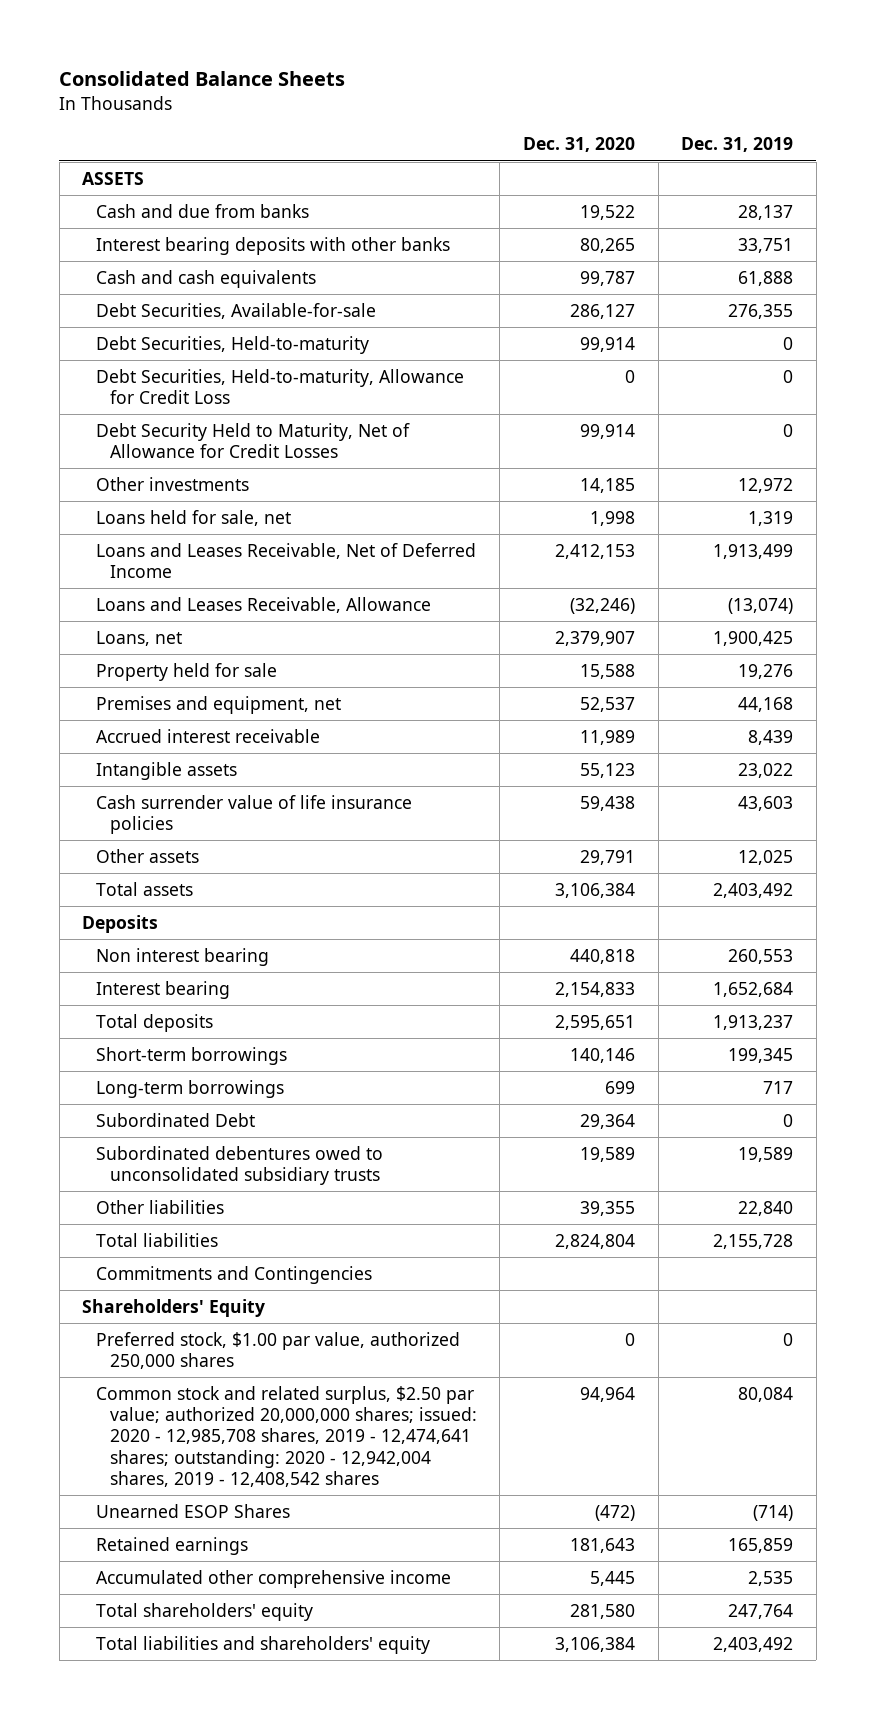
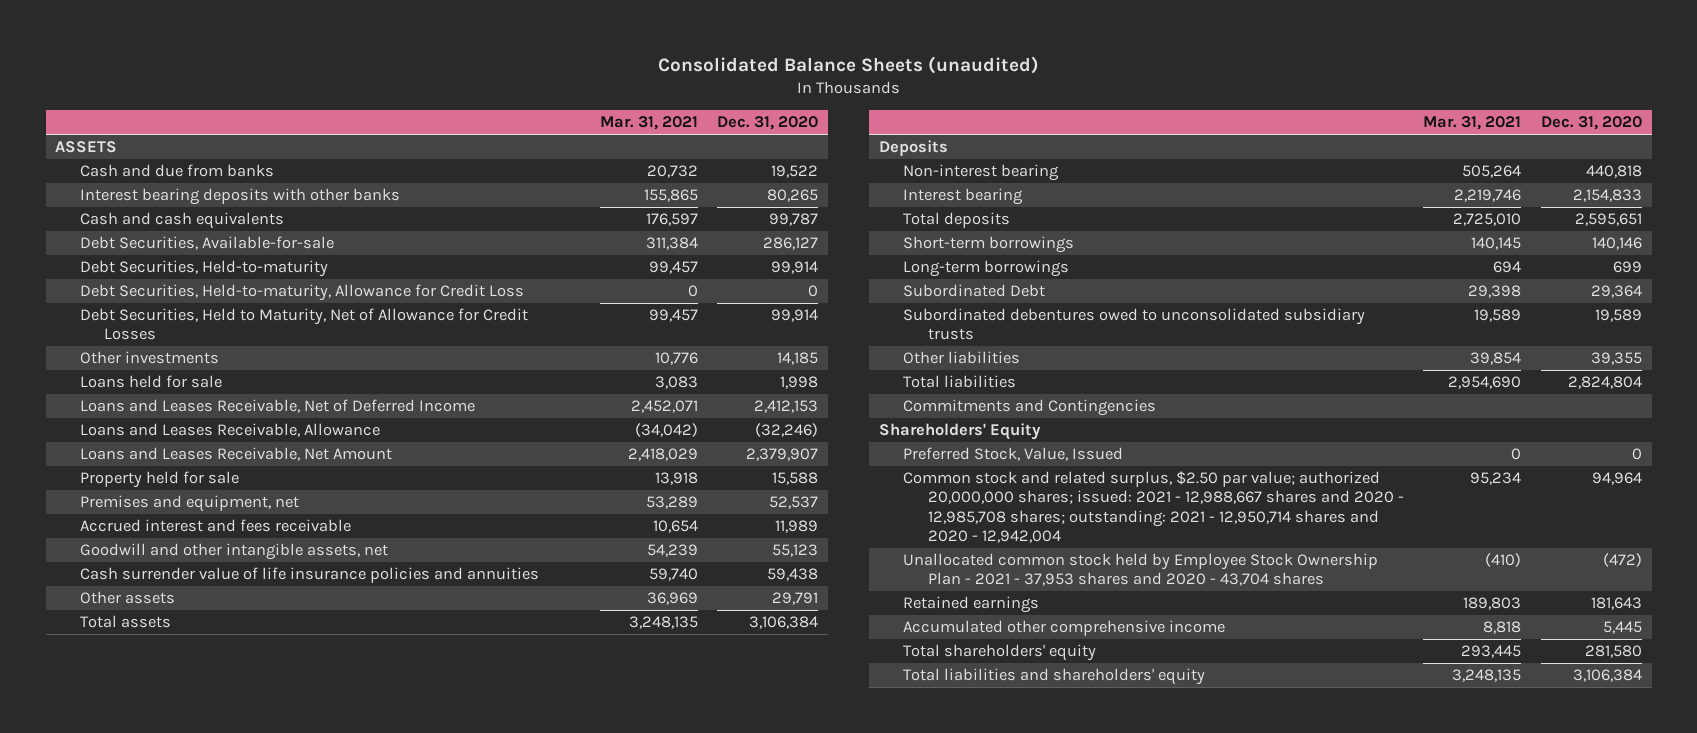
- Consolidated Balance Sheets
+ Consolidated Balance Sheets (unaudited)
- | Dec. 31, 2020 | Dec. 31, 2019
+ | Mar. 31, 2021 | Dec. 31, 2020
- Debt Security Held to Maturity, Net of Allowance for Credit Losses | 99,914 | 0
+ Debt Securities, Held to Maturity, Net of Allowance for Credit Losses | 99,457 | 99,914
- Loans held for sale, net | 1,998 | 1,319
+ Loans held for sale | 3,083 | 1,998
- Loans, net | 2,379,907 | 1,900,425
+ Loans and Leases Receivable, Net Amount | 2,418,029 | 2,379,907
- Accrued interest receivable | 11,989 | 8,439
- Intangible assets | 55,123 | 23,022
- Cash surrender value of life insurance policies | 59,438 | 43,603
+ Accrued interest and fees receivable | 10,654 | 11,989
+ Goodwill and other intangible assets, net | 54,239 | 55,123
+ Cash surrender value of life insurance policies and annuities | 59,740 | 59,438
- Non interest bearing | 440,818 | 260,553
+ Non-interest bearing | 505,264 | 440,818
- Preferred stock, $1.00 par value, authorized 250,000 shares | 0 | 0
- Common stock and related surplus, $2.50 par value; authorized 20,000,000 shares; issued: 2020 - 12,985,708 shares, 2019 - 12,474,641 shares; outstanding: 2020 - 12,942,004 shares, 2019 - 12,408,542 shares | 94,964 | 80,084
- Unearned ESOP Shares | (472) | (714)
+ Preferred Stock, Value, Issued | 0 | 0
+ Common stock and related surplus, $2.50 par value; authorized 20,000,000 shares; issued: 2021 - 12,988,667 shares and 2020 - 12,985,708 shares; outstanding: 2021 - 12,950,714 shares and 2020 - 12,942,004 | 95,234 | 94,964
+ Unallocated common stock held by Employee Stock Ownership Plan - 2021 - 37,953 shares and 2020 - 43,704 shares | (410) | (472)

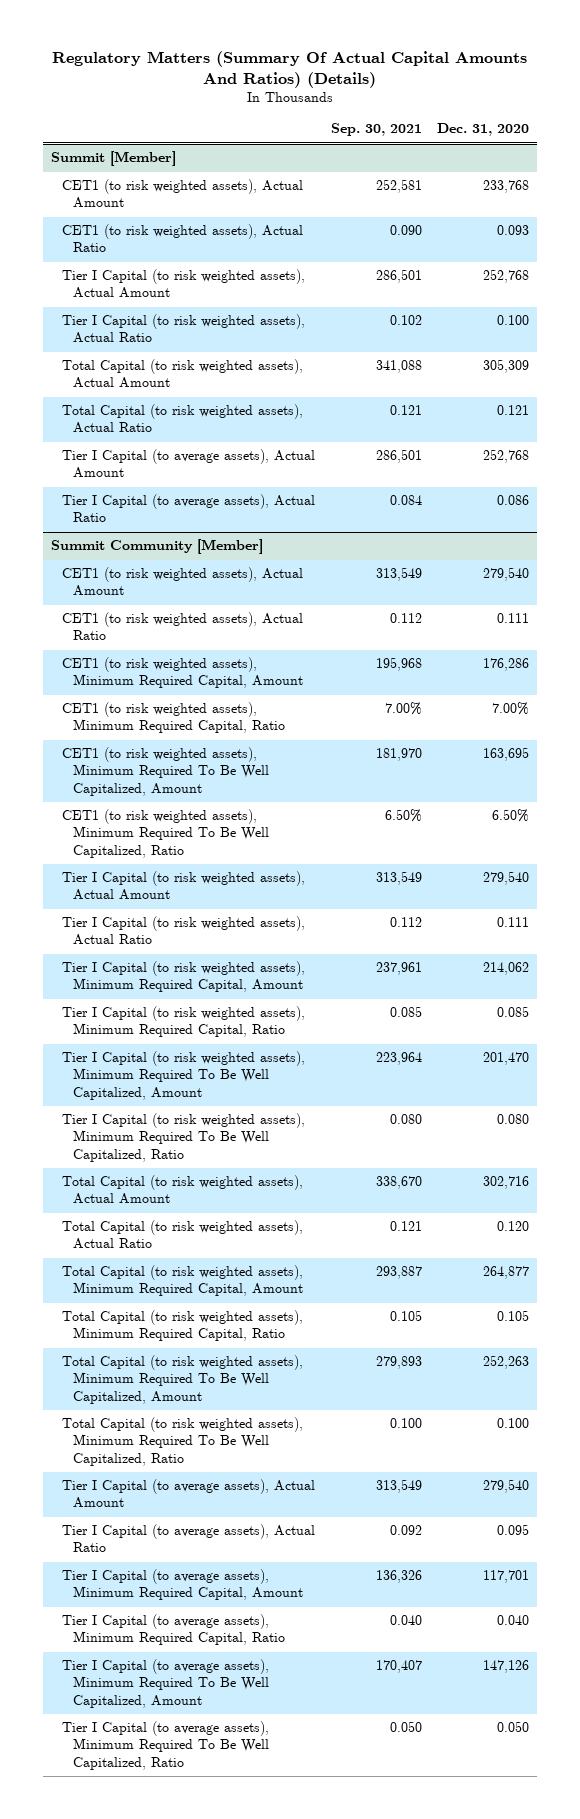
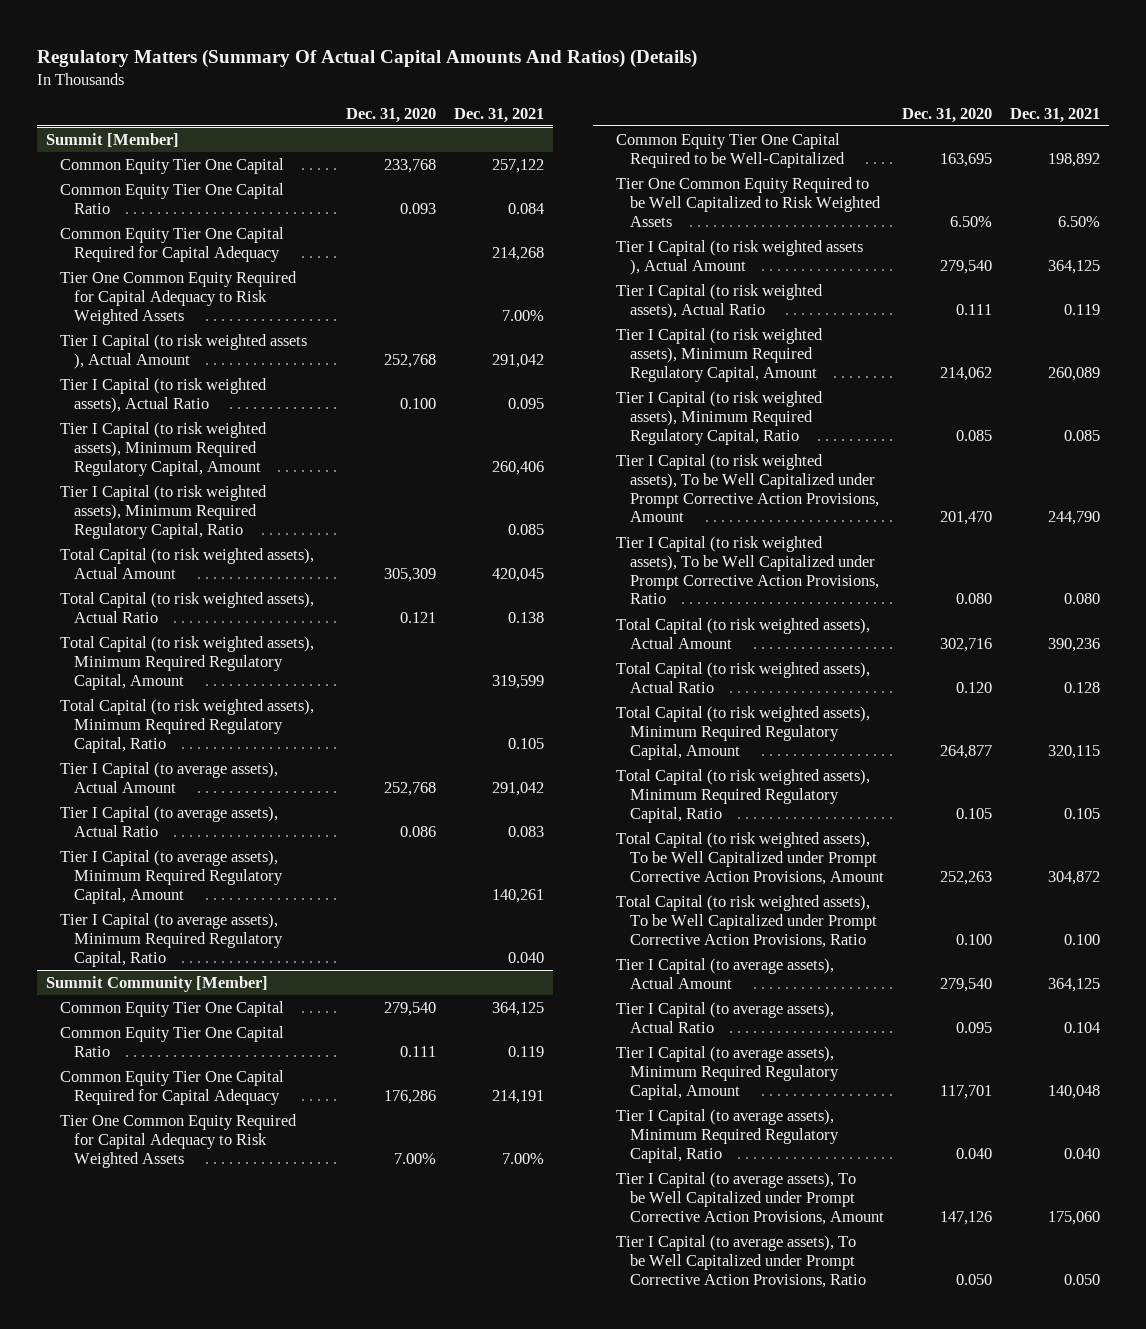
- | Sep. 30, 2021 | Dec. 31, 2020
+ | Dec. 31, 2020 | Dec. 31, 2021
@ Summit [Member]
- CET1 (to risk weighted assets), Actual Amount | 252,581 | 233,768
- CET1 (to risk weighted assets), Actual Ratio | 0.090 | 0.093
- Tier I Capital (to risk weighted assets), Actual Amount | 286,501 | 252,768
+ Common Equity Tier One Capital | 233,768 | 257,122
+ Common Equity Tier One Capital Ratio | 0.093 | 0.084
+ Common Equity Tier One Capital Required for Capital Adequacy | | 214,268
+ Tier One Common Equity Required for Capital Adequacy to Risk Weighted Assets | | 7.00%
+ Tier I Capital (to risk weighted assets ), Actual Amount | 252,768 | 291,042
+ Tier I Capital (to risk weighted assets), Minimum Required Regulatory Capital, Amount | | 260,406
+ Tier I Capital (to risk weighted assets), Minimum Required Regulatory Capital, Ratio | | 0.085
+ Total Capital (to risk weighted assets), Minimum Required Regulatory Capital, Amount | | 319,599
+ Total Capital (to risk weighted assets), Minimum Required Regulatory Capital, Ratio | | 0.105
+ Tier I Capital (to average assets), Minimum Required Regulatory Capital, Amount | | 140,261
+ Tier I Capital (to average assets), Minimum Required Regulatory Capital, Ratio | | 0.040
@ Summit Community [Member]
- CET1 (to risk weighted assets), Actual Amount | 313,549 | 279,540
- CET1 (to risk weighted assets), Actual Ratio | 0.112 | 0.111
- CET1 (to risk weighted assets), Minimum Required Capital, Amount | 195,968 | 176,286
- CET1 (to risk weighted assets), Minimum Required Capital, Ratio | 7.00% | 7.00%
- CET1 (to risk weighted assets), Minimum Required To Be Well Capitalized, Amount | 181,970 | 163,695
- CET1 (to risk weighted assets), Minimum Required To Be Well Capitalized, Ratio | 6.50% | 6.50%
- Tier I Capital (to risk weighted assets), Actual Amount | 313,549 | 279,540
+ Common Equity Tier One Capital | 279,540 | 364,125
+ Common Equity Tier One Capital Ratio | 0.111 | 0.119
+ Common Equity Tier One Capital Required for Capital Adequacy | 176,286 | 214,191
+ Tier One Common Equity Required for Capital Adequacy to Risk Weighted Assets | 7.00% | 7.00%
+ Common Equity Tier One Capital Required to be Well-Capitalized | 163,695 | 198,892
+ Tier One Common Equity Required to be Well Capitalized to Risk Weighted Assets | 6.50% | 6.50%
+ Tier I Capital (to risk weighted assets ), Actual Amount | 279,540 | 364,125
- Tier I Capital (to risk weighted assets), Minimum Required Capital, Amount | 237,961 | 214,062
- Tier I Capital (to risk weighted assets), Minimum Required Capital, Ratio | 0.085 | 0.085
- Tier I Capital (to risk weighted assets), Minimum Required To Be Well Capitalized, Amount | 223,964 | 201,470
- Tier I Capital (to risk weighted assets), Minimum Required To Be Well Capitalized, Ratio | 0.080 | 0.080
+ Tier I Capital (to risk weighted assets), Minimum Required Regulatory Capital, Amount | 214,062 | 260,089
+ Tier I Capital (to risk weighted assets), Minimum Required Regulatory Capital, Ratio | 0.085 | 0.085
+ Tier I Capital (to risk weighted assets), To be Well Capitalized under Prompt Corrective Action Provisions, Amount | 201,470 | 244,790
+ Tier I Capital (to risk weighted assets), To be Well Capitalized under Prompt Corrective Action Provisions, Ratio | 0.080 | 0.080
- Total Capital (to risk weighted assets), Minimum Required Capital, Amount | 293,887 | 264,877
- Total Capital (to risk weighted assets), Minimum Required Capital, Ratio | 0.105 | 0.105
- Total Capital (to risk weighted assets), Minimum Required To Be Well Capitalized, Amount | 279,893 | 252,263
- Total Capital (to risk weighted assets), Minimum Required To Be Well Capitalized, Ratio | 0.100 | 0.100
+ Total Capital (to risk weighted assets), Minimum Required Regulatory Capital, Amount | 264,877 | 320,115
+ Total Capital (to risk weighted assets), Minimum Required Regulatory Capital, Ratio | 0.105 | 0.105
+ Total Capital (to risk weighted assets), To be Well Capitalized under Prompt Corrective Action Provisions, Amount | 252,263 | 304,872
+ Total Capital (to risk weighted assets), To be Well Capitalized under Prompt Corrective Action Provisions, Ratio | 0.100 | 0.100
- Tier I Capital (to average assets), Minimum Required Capital, Amount | 136,326 | 117,701
- Tier I Capital (to average assets), Minimum Required Capital, Ratio | 0.040 | 0.040
- Tier I Capital (to average assets), Minimum Required To Be Well Capitalized, Amount | 170,407 | 147,126
- Tier I Capital (to average assets), Minimum Required To Be Well Capitalized, Ratio | 0.050 | 0.050
+ Tier I Capital (to average assets), Minimum Required Regulatory Capital, Amount | 117,701 | 140,048
+ Tier I Capital (to average assets), Minimum Required Regulatory Capital, Ratio | 0.040 | 0.040
+ Tier I Capital (to average assets), To be Well Capitalized under Prompt Corrective Action Provisions, Amount | 147,126 | 175,060
+ Tier I Capital (to average assets), To be Well Capitalized under Prompt Corrective Action Provisions, Ratio | 0.050 | 0.050

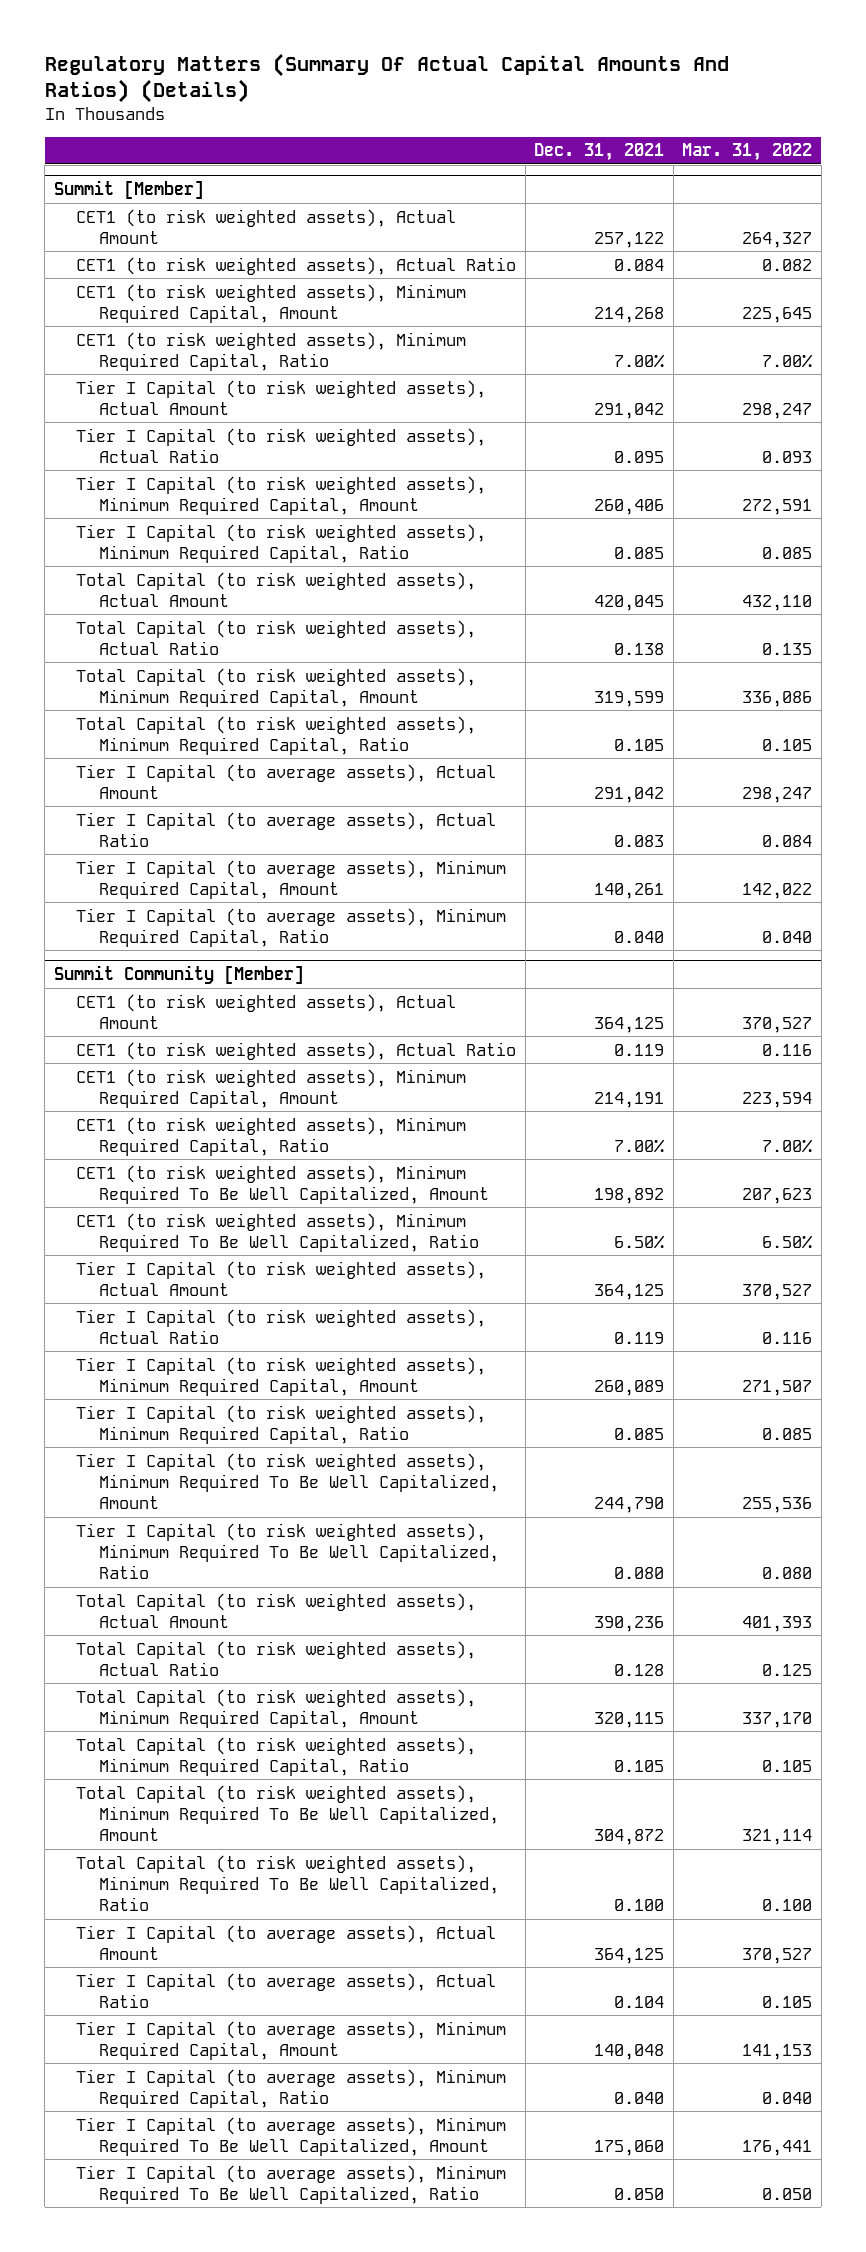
- | Dec. 31, 2020 | Dec. 31, 2021
+ | Dec. 31, 2021 | Mar. 31, 2022
@ Summit [Member]
- Common Equity Tier One Capital | 233,768 | 257,122
- Common Equity Tier One Capital Ratio | 0.093 | 0.084
- Common Equity Tier One Capital Required for Capital Adequacy | | 214,268
- Tier One Common Equity Required for Capital Adequacy to Risk Weighted Assets | | 7.00%
- Tier I Capital (to risk weighted assets ), Actual Amount | 252,768 | 291,042
+ CET1 (to risk weighted assets), Actual Amount | 257,122 | 264,327
+ CET1 (to risk weighted assets), Actual Ratio | 0.084 | 0.082
+ CET1 (to risk weighted assets), Minimum Required Capital, Amount | 214,268 | 225,645
+ CET1 (to risk weighted assets), Minimum Required Capital, Ratio | 7.00% | 7.00%
+ Tier I Capital (to risk weighted assets), Actual Amount | 291,042 | 298,247
- Tier I Capital (to risk weighted assets), Minimum Required Regulatory Capital, Amount | | 260,406
- Tier I Capital (to risk weighted assets), Minimum Required Regulatory Capital, Ratio | | 0.085
+ Tier I Capital (to risk weighted assets), Minimum Required Capital, Amount | 260,406 | 272,591
+ Tier I Capital (to risk weighted assets), Minimum Required Capital, Ratio | 0.085 | 0.085
- Total Capital (to risk weighted assets), Minimum Required Regulatory Capital, Amount | | 319,599
- Total Capital (to risk weighted assets), Minimum Required Regulatory Capital, Ratio | | 0.105
+ Total Capital (to risk weighted assets), Minimum Required Capital, Amount | 319,599 | 336,086
+ Total Capital (to risk weighted assets), Minimum Required Capital, Ratio | 0.105 | 0.105
- Tier I Capital (to average assets), Minimum Required Regulatory Capital, Amount | | 140,261
- Tier I Capital (to average assets), Minimum Required Regulatory Capital, Ratio | | 0.040
+ Tier I Capital (to average assets), Minimum Required Capital, Amount | 140,261 | 142,022
+ Tier I Capital (to average assets), Minimum Required Capital, Ratio | 0.040 | 0.040
@ Summit Community [Member]
- Common Equity Tier One Capital | 279,540 | 364,125
- Common Equity Tier One Capital Ratio | 0.111 | 0.119
- Common Equity Tier One Capital Required for Capital Adequacy | 176,286 | 214,191
- Tier One Common Equity Required for Capital Adequacy to Risk Weighted Assets | 7.00% | 7.00%
- Common Equity Tier One Capital Required to be Well-Capitalized | 163,695 | 198,892
- Tier One Common Equity Required to be Well Capitalized to Risk Weighted Assets | 6.50% | 6.50%
- Tier I Capital (to risk weighted assets ), Actual Amount | 279,540 | 364,125
+ CET1 (to risk weighted assets), Actual Amount | 364,125 | 370,527
+ CET1 (to risk weighted assets), Actual Ratio | 0.119 | 0.116
+ CET1 (to risk weighted assets), Minimum Required Capital, Amount | 214,191 | 223,594
+ CET1 (to risk weighted assets), Minimum Required Capital, Ratio | 7.00% | 7.00%
+ CET1 (to risk weighted assets), Minimum Required To Be Well Capitalized, Amount | 198,892 | 207,623
+ CET1 (to risk weighted assets), Minimum Required To Be Well Capitalized, Ratio | 6.50% | 6.50%
+ Tier I Capital (to risk weighted assets), Actual Amount | 364,125 | 370,527
- Tier I Capital (to risk weighted assets), Minimum Required Regulatory Capital, Amount | 214,062 | 260,089
- Tier I Capital (to risk weighted assets), Minimum Required Regulatory Capital, Ratio | 0.085 | 0.085
- Tier I Capital (to risk weighted assets), To be Well Capitalized under Prompt Corrective Action Provisions, Amount | 201,470 | 244,790
- Tier I Capital (to risk weighted assets), To be Well Capitalized under Prompt Corrective Action Provisions, Ratio | 0.080 | 0.080
+ Tier I Capital (to risk weighted assets), Minimum Required Capital, Amount | 260,089 | 271,507
+ Tier I Capital (to risk weighted assets), Minimum Required Capital, Ratio | 0.085 | 0.085
+ Tier I Capital (to risk weighted assets), Minimum Required To Be Well Capitalized, Amount | 244,790 | 255,536
+ Tier I Capital (to risk weighted assets), Minimum Required To Be Well Capitalized, Ratio | 0.080 | 0.080
- Total Capital (to risk weighted assets), Minimum Required Regulatory Capital, Amount | 264,877 | 320,115
- Total Capital (to risk weighted assets), Minimum Required Regulatory Capital, Ratio | 0.105 | 0.105
- Total Capital (to risk weighted assets), To be Well Capitalized under Prompt Corrective Action Provisions, Amount | 252,263 | 304,872
- Total Capital (to risk weighted assets), To be Well Capitalized under Prompt Corrective Action Provisions, Ratio | 0.100 | 0.100
+ Total Capital (to risk weighted assets), Minimum Required Capital, Amount | 320,115 | 337,170
+ Total Capital (to risk weighted assets), Minimum Required Capital, Ratio | 0.105 | 0.105
+ Total Capital (to risk weighted assets), Minimum Required To Be Well Capitalized, Amount | 304,872 | 321,114
+ Total Capital (to risk weighted assets), Minimum Required To Be Well Capitalized, Ratio | 0.100 | 0.100
- Tier I Capital (to average assets), Minimum Required Regulatory Capital, Amount | 117,701 | 140,048
- Tier I Capital (to average assets), Minimum Required Regulatory Capital, Ratio | 0.040 | 0.040
- Tier I Capital (to average assets), To be Well Capitalized under Prompt Corrective Action Provisions, Amount | 147,126 | 175,060
- Tier I Capital (to average assets), To be Well Capitalized under Prompt Corrective Action Provisions, Ratio | 0.050 | 0.050
+ Tier I Capital (to average assets), Minimum Required Capital, Amount | 140,048 | 141,153
+ Tier I Capital (to average assets), Minimum Required Capital, Ratio | 0.040 | 0.040
+ Tier I Capital (to average assets), Minimum Required To Be Well Capitalized, Amount | 175,060 | 176,441
+ Tier I Capital (to average assets), Minimum Required To Be Well Capitalized, Ratio | 0.050 | 0.050

